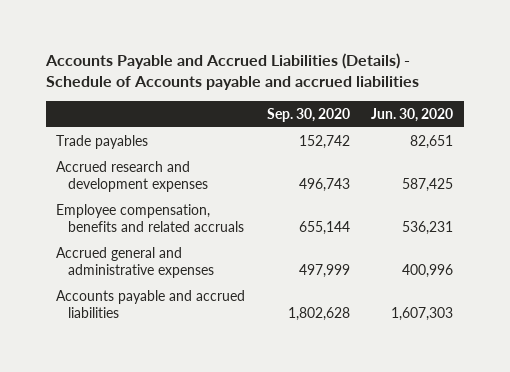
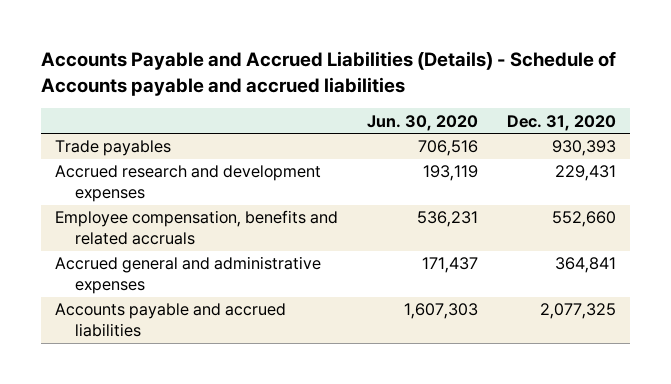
- | Sep. 30, 2020 | Jun. 30, 2020
+ | Jun. 30, 2020 | Dec. 31, 2020
- Trade payables | 152,742 | 82,651
- Accrued research and development expenses | 496,743 | 587,425
+ Trade payables | 706,516 | 930,393
+ Accrued research and development expenses | 193,119 | 229,431
- Accrued general and administrative expenses | 497,999 | 400,996
+ Accrued general and administrative expenses | 171,437 | 364,841

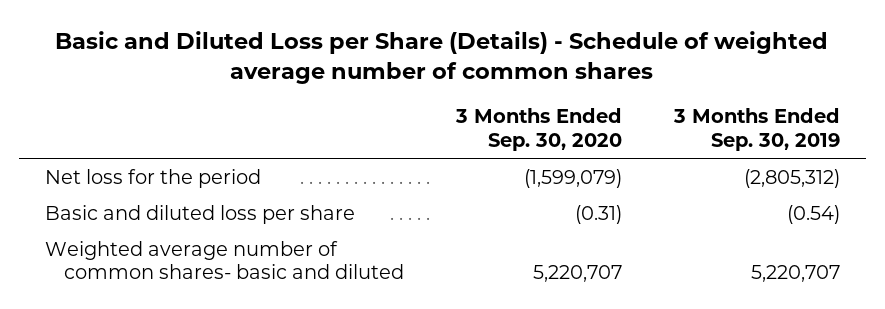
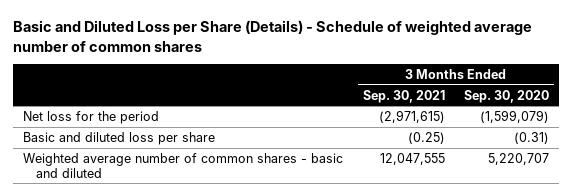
- | 3 Months Ended Sep. 30, 2020 | 3 Months Ended Sep. 30, 2019
+ | 3 Months Ended Sep. 30, 2021 | 3 Months Ended Sep. 30, 2020
- Weighted average number of common shares- basic and diluted | 5,220,707 | 5,220,707
+ Weighted average number of common shares - basic and diluted | 12,047,555 | 5,220,707

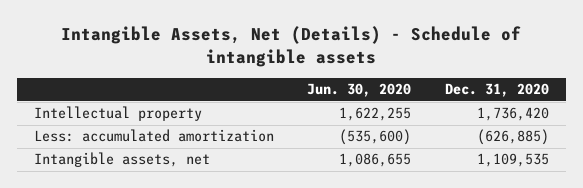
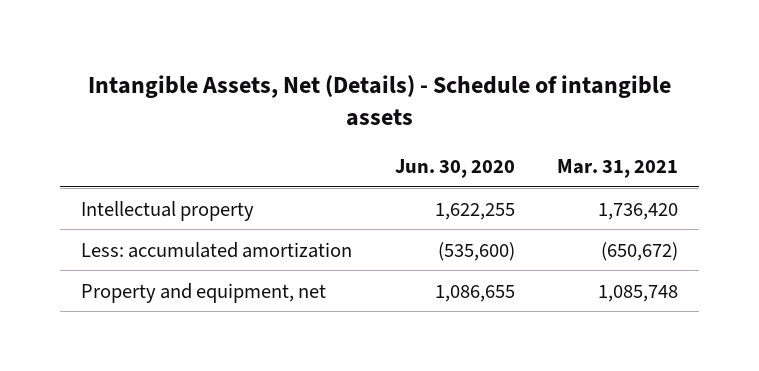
- | Jun. 30, 2020 | Dec. 31, 2020
+ | Jun. 30, 2020 | Mar. 31, 2021
- Intangible assets, net | 1,086,655 | 1,109,535
+ Property and equipment, net | 1,086,655 | 1,085,748

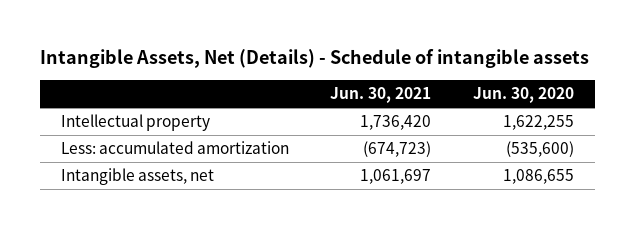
- | Jun. 30, 2020 | Mar. 31, 2021
+ | Jun. 30, 2021 | Jun. 30, 2020
- Property and equipment, net | 1,086,655 | 1,085,748
+ Intangible assets, net | 1,061,697 | 1,086,655

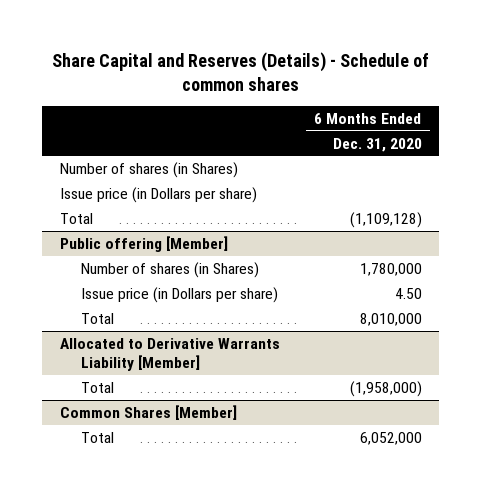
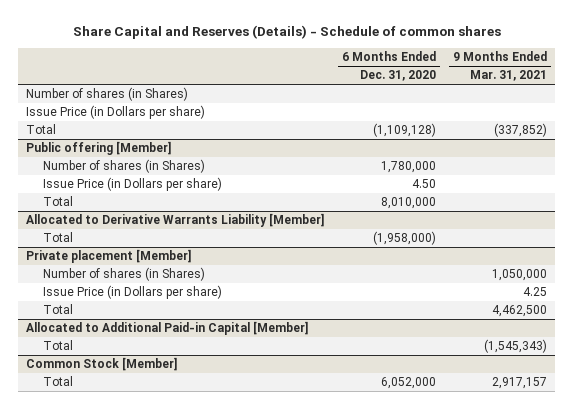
- | 6 Months Ended Dec. 31, 2020
+ | 6 Months Ended Dec. 31, 2020 | 9 Months Ended Mar. 31, 2021
- Issue price (in Dollars per share)
+ Issue Price (in Dollars per share)
@ Public offering [Member]
- Issue price (in Dollars per share) | 4.50
+ Issue Price (in Dollars per share) | 4.50 |
- Common Shares [Member]
+ Private placement [Member]
+ Number of shares (in Shares) | | 1,050,000
+ Issue Price (in Dollars per share) | | 4.25
+ Total | | 4,462,500
+ Allocated to Additional Paid-in Capital [Member]
+ Total | | (1,545,343)
+ Common Stock [Member]

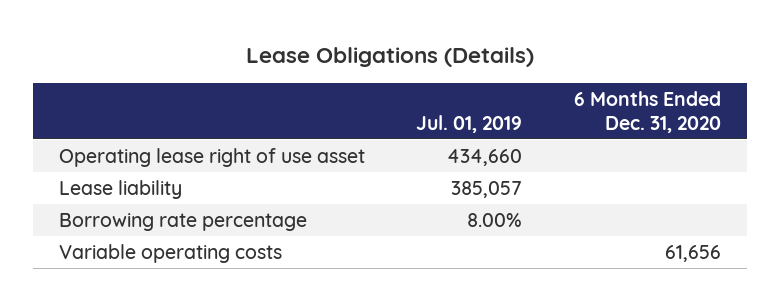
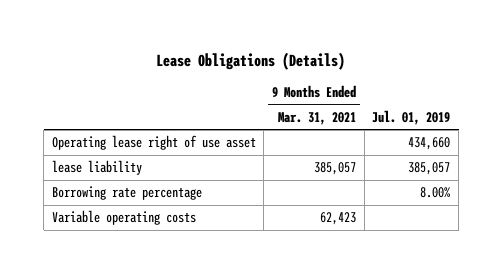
- | Jul. 01, 2019 | 6 Months Ended Dec. 31, 2020
+ | 9 Months Ended Mar. 31, 2021 | Jul. 01, 2019
- Lease liability | 385,057 |
+ lease liability | 385,057 | 385,057

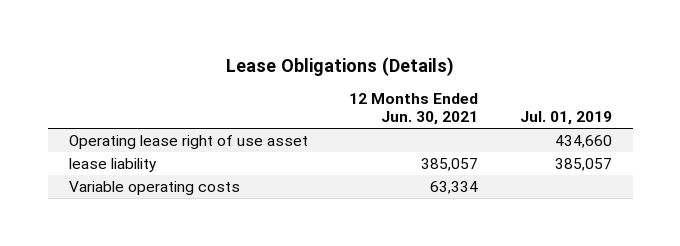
- | 9 Months Ended Mar. 31, 2021 | Jul. 01, 2019
+ | 12 Months Ended Jun. 30, 2021 | Jul. 01, 2019
- Borrowing rate percentage | | 8.00%

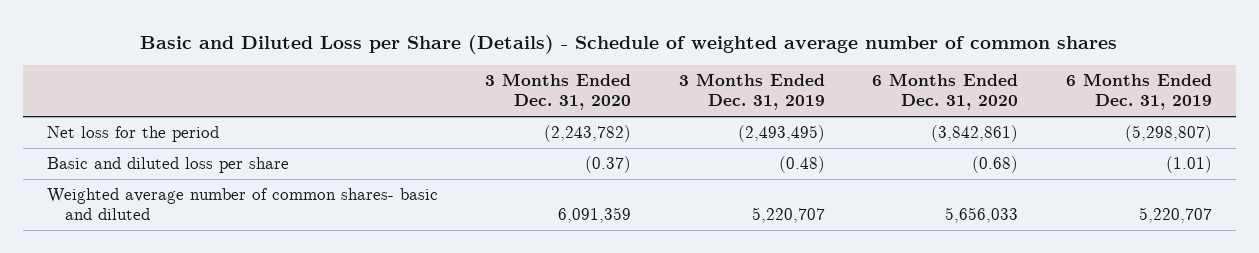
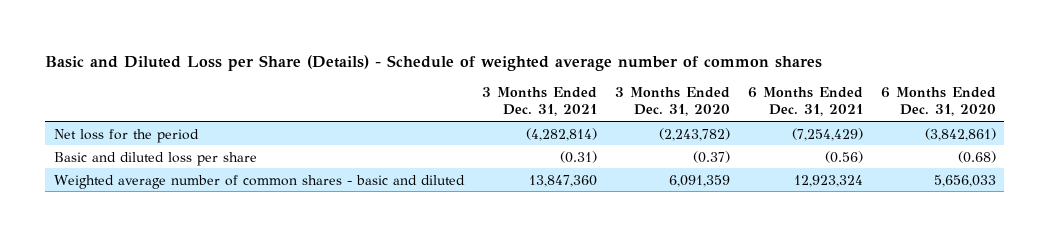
- | 3 Months Ended Dec. 31, 2020 | 3 Months Ended Dec. 31, 2019 | 6 Months Ended Dec. 31, 2020 | 6 Months Ended Dec. 31, 2019
+ | 3 Months Ended Dec. 31, 2021 | 3 Months Ended Dec. 31, 2020 | 6 Months Ended Dec. 31, 2021 | 6 Months Ended Dec. 31, 2020
- Weighted average number of common shares- basic and diluted | 6,091,359 | 5,220,707 | 5,656,033 | 5,220,707
+ Weighted average number of common shares - basic and diluted | 13,847,360 | 6,091,359 | 12,923,324 | 5,656,033

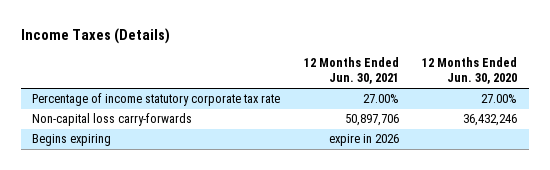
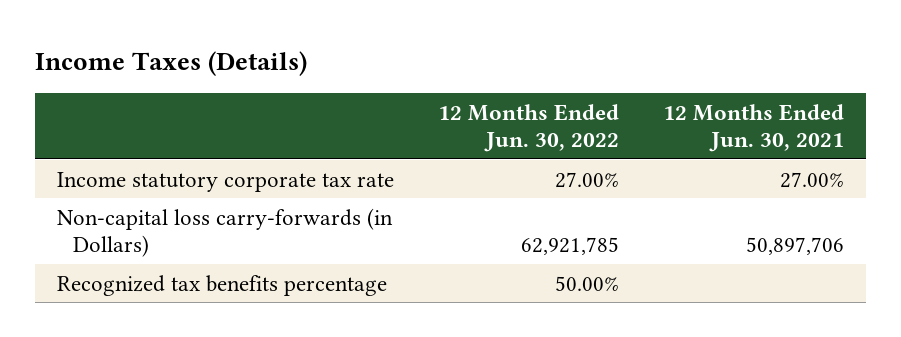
- | 12 Months Ended Jun. 30, 2021 | 12 Months Ended Jun. 30, 2020
+ | 12 Months Ended Jun. 30, 2022 | 12 Months Ended Jun. 30, 2021
- Percentage of income statutory corporate tax rate | 27.00% | 27.00%
- Non-capital loss carry-forwards | 50,897,706 | 36,432,246
- Begins expiring | expire in 2026 |
+ Income statutory corporate tax rate | 27.00% | 27.00%
+ Non-capital loss carry-forwards (in Dollars) | 62,921,785 | 50,897,706
+ Recognized tax benefits percentage | 50.00% |

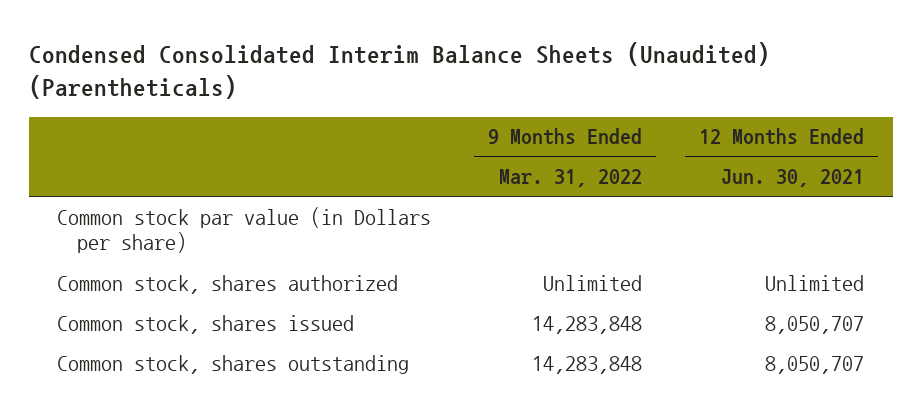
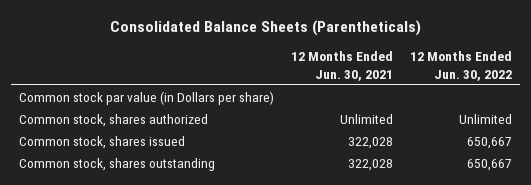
- Condensed Consolidated Interim Balance Sheets (Unaudited) (Parentheticals)
+ Consolidated Balance Sheets (Parentheticals)
- | 9 Months Ended Mar. 31, 2022 | 12 Months Ended Jun. 30, 2021
+ | 12 Months Ended Jun. 30, 2021 | 12 Months Ended Jun. 30, 2022
- Common stock, shares issued | 14,283,848 | 8,050,707
- Common stock, shares outstanding | 14,283,848 | 8,050,707
+ Common stock, shares issued | 322,028 | 650,667
+ Common stock, shares outstanding | 322,028 | 650,667

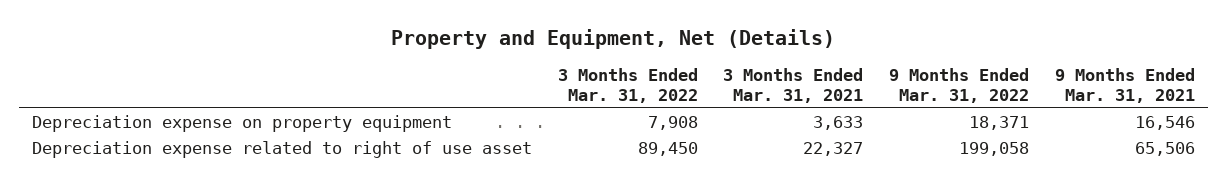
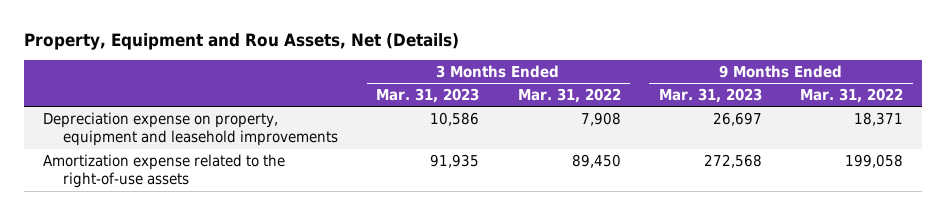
- Property and Equipment, Net (Details)
+ Property, Equipment and Rou Assets, Net (Details)
- | 3 Months Ended Mar. 31, 2022 | 3 Months Ended Mar. 31, 2021 | 9 Months Ended Mar. 31, 2022 | 9 Months Ended Mar. 31, 2021
+ | 3 Months Ended Mar. 31, 2023 | 3 Months Ended Mar. 31, 2022 | 9 Months Ended Mar. 31, 2023 | 9 Months Ended Mar. 31, 2022
- Depreciation expense on property equipment | 7,908 | 3,633 | 18,371 | 16,546
- Depreciation expense related to right of use asset | 89,450 | 22,327 | 199,058 | 65,506
+ Depreciation expense on property, equipment and leasehold improvements | 10,586 | 7,908 | 26,697 | 18,371
+ Amortization expense related to the right-of-use assets | 91,935 | 89,450 | 272,568 | 199,058

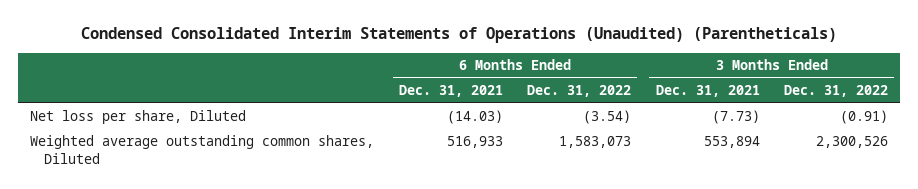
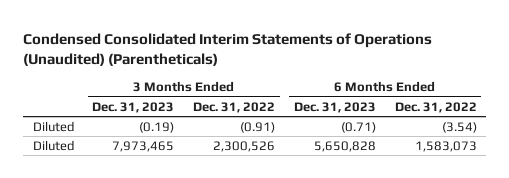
- | 6 Months Ended Dec. 31, 2021 | 6 Months Ended Dec. 31, 2022 | 3 Months Ended Dec. 31, 2021 | 3 Months Ended Dec. 31, 2022
+ | 3 Months Ended Dec. 31, 2023 | 3 Months Ended Dec. 31, 2022 | 6 Months Ended Dec. 31, 2023 | 6 Months Ended Dec. 31, 2022
- Net loss per share, Diluted | (14.03) | (3.54) | (7.73) | (0.91)
- Weighted average outstanding common shares, Diluted | 516,933 | 1,583,073 | 553,894 | 2,300,526
+ Diluted | (0.19) | (0.91) | (0.71) | (3.54)
+ Diluted | 7,973,465 | 2,300,526 | 5,650,828 | 1,583,073

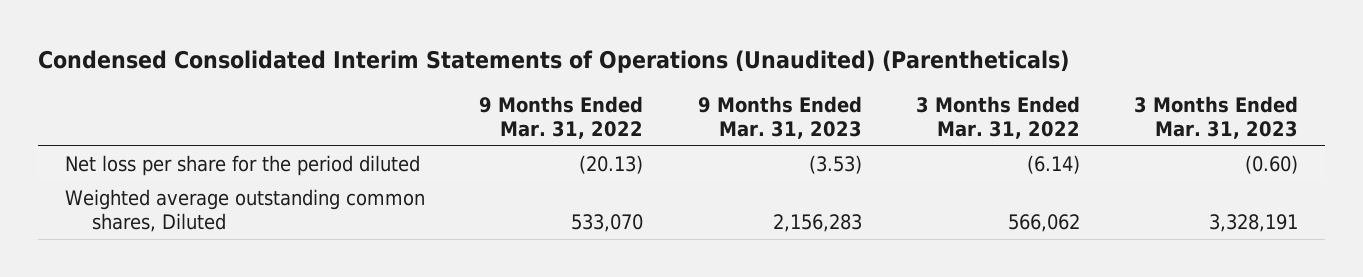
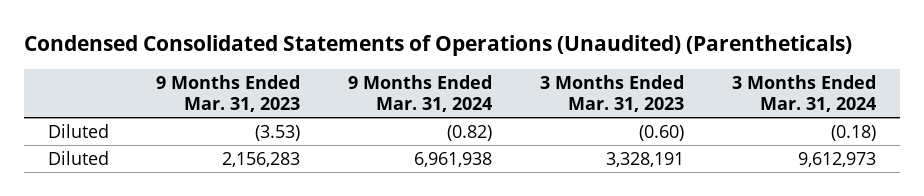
- Condensed Consolidated Interim Statements of Operations (Unaudited) (Parentheticals)
+ Condensed Consolidated Statements of Operations (Unaudited) (Parentheticals)
- | 9 Months Ended Mar. 31, 2022 | 9 Months Ended Mar. 31, 2023 | 3 Months Ended Mar. 31, 2022 | 3 Months Ended Mar. 31, 2023
+ | 9 Months Ended Mar. 31, 2023 | 9 Months Ended Mar. 31, 2024 | 3 Months Ended Mar. 31, 2023 | 3 Months Ended Mar. 31, 2024
- Net loss per share for the period diluted | (20.13) | (3.53) | (6.14) | (0.60)
- Weighted average outstanding common shares, Diluted | 533,070 | 2,156,283 | 566,062 | 3,328,191
+ Diluted | (3.53) | (0.82) | (0.60) | (0.18)
+ Diluted | 2,156,283 | 6,961,938 | 3,328,191 | 9,612,973

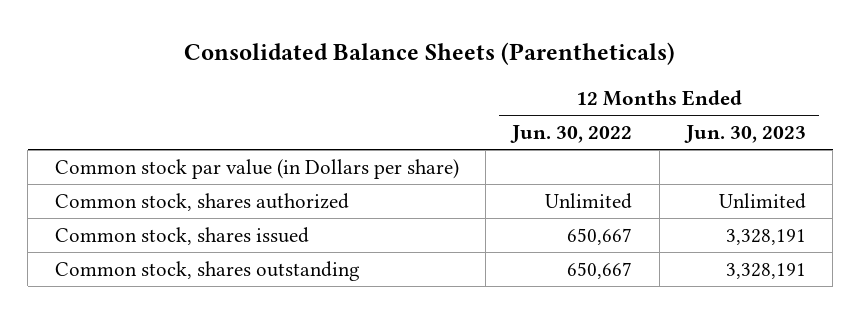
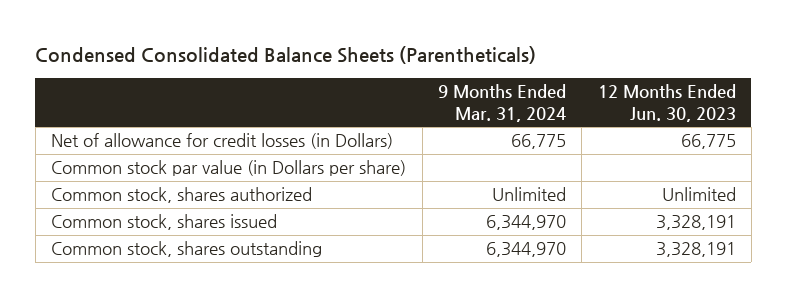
- Consolidated Balance Sheets (Parentheticals)
+ Condensed Consolidated Balance Sheets (Parentheticals)
- | 12 Months Ended Jun. 30, 2022 | 12 Months Ended Jun. 30, 2023
+ | 9 Months Ended Mar. 31, 2024 | 12 Months Ended Jun. 30, 2023
+ Net of allowance for credit losses (in Dollars) | 66,775 | 66,775

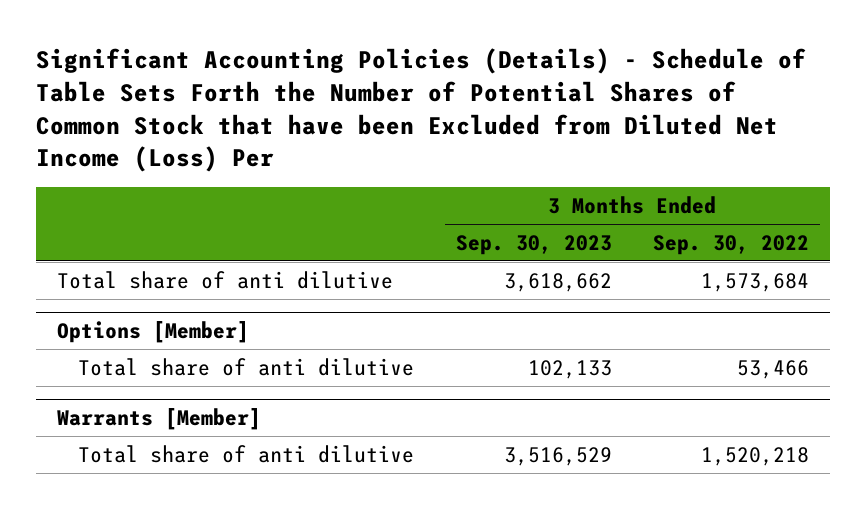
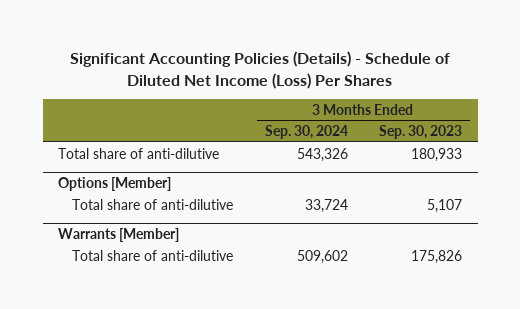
- Significant Accounting Policies (Details) - Schedule of Table Sets Forth the Number of Potential Shares of Common Stock that have been Excluded from Diluted Net Income (Loss) Per
+ Significant Accounting Policies (Details) - Schedule of Diluted Net Income (Loss) Per Shares
- | 3 Months Ended Sep. 30, 2023 | 3 Months Ended Sep. 30, 2022
+ | 3 Months Ended Sep. 30, 2024 | 3 Months Ended Sep. 30, 2023
- Total share of anti dilutive | 3,618,662 | 1,573,684
+ Total share of anti-dilutive | 543,326 | 180,933
@ Options [Member]
- Total share of anti dilutive | 102,133 | 53,466
+ Total share of anti-dilutive | 33,724 | 5,107
@ Warrants [Member]
- Total share of anti dilutive | 3,516,529 | 1,520,218
+ Total share of anti-dilutive | 509,602 | 175,826

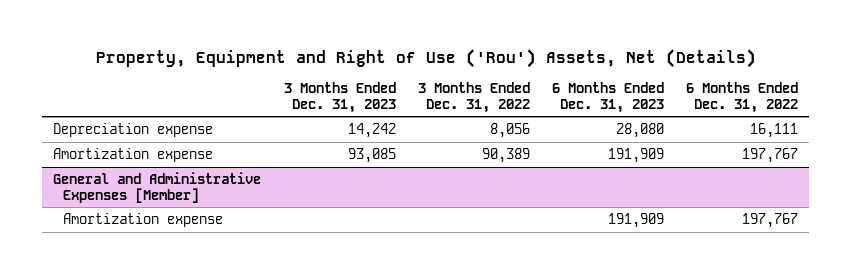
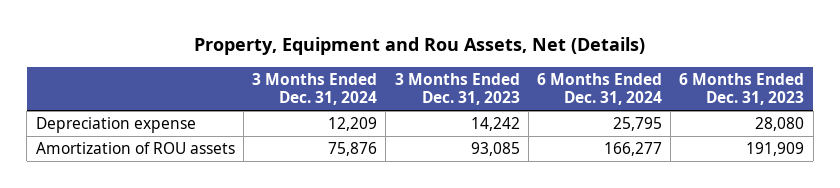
- Property, Equipment and Right of Use ('Rou') Assets, Net (Details)
+ Property, Equipment and Rou Assets, Net (Details)
- | 3 Months Ended Dec. 31, 2023 | 3 Months Ended Dec. 31, 2022 | 6 Months Ended Dec. 31, 2023 | 6 Months Ended Dec. 31, 2022
+ | 3 Months Ended Dec. 31, 2024 | 3 Months Ended Dec. 31, 2023 | 6 Months Ended Dec. 31, 2024 | 6 Months Ended Dec. 31, 2023
- Amortization expense | 93,085 | 90,389 | 191,909 | 197,767
- General and Administrative Expenses [Member]
- Amortization expense | | | 191,909 | 197,767
+ Amortization of ROU assets | 75,876 | 93,085 | 166,277 | 191,909

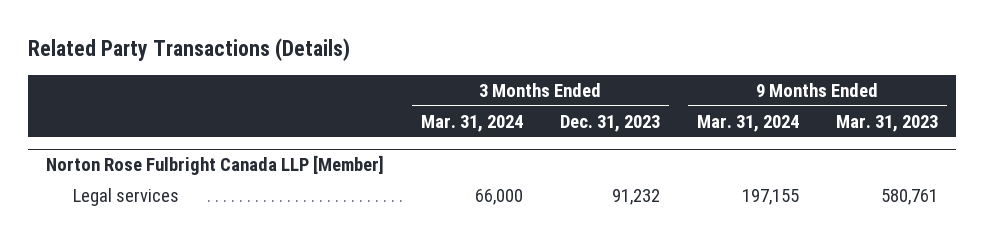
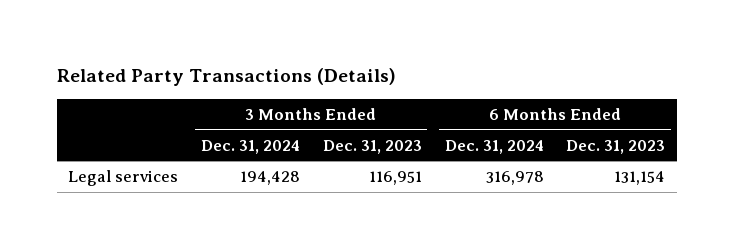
- | 3 Months Ended Mar. 31, 2024 | 3 Months Ended Dec. 31, 2023 | 9 Months Ended Mar. 31, 2024 | 9 Months Ended Mar. 31, 2023
+ | 3 Months Ended Dec. 31, 2024 | 3 Months Ended Dec. 31, 2023 | 6 Months Ended Dec. 31, 2024 | 6 Months Ended Dec. 31, 2023
- Norton Rose Fulbright Canada LLP [Member]
- Legal services | 66,000 | 91,232 | 197,155 | 580,761
+ Legal services | 194,428 | 116,951 | 316,978 | 131,154

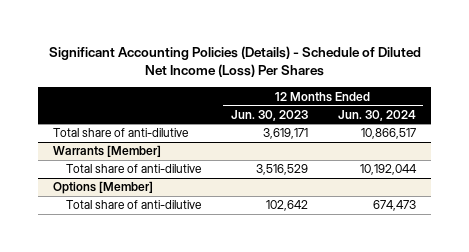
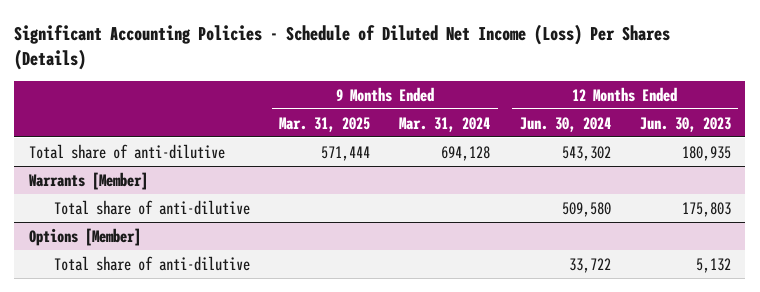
- Significant Accounting Policies (Details) - Schedule of Diluted Net Income (Loss) Per Shares
+ Significant Accounting Policies - Schedule of Diluted Net Income (Loss) Per Shares (Details)
- | 12 Months Ended Jun. 30, 2023 | 12 Months Ended Jun. 30, 2024
+ | 9 Months Ended Mar. 31, 2025 | 9 Months Ended Mar. 31, 2024 | 12 Months Ended Jun. 30, 2024 | 12 Months Ended Jun. 30, 2023
- Total share of anti-dilutive | 3,619,171 | 10,866,517
+ Total share of anti-dilutive | 571,444 | 694,128 | 543,302 | 180,935
@ Warrants [Member]
- Total share of anti-dilutive | 3,516,529 | 10,192,044
+ Total share of anti-dilutive | | | 509,580 | 175,803
@ Options [Member]
- Total share of anti-dilutive | 102,642 | 674,473
+ Total share of anti-dilutive | | | 33,722 | 5,132

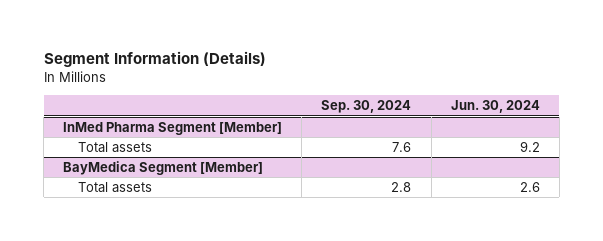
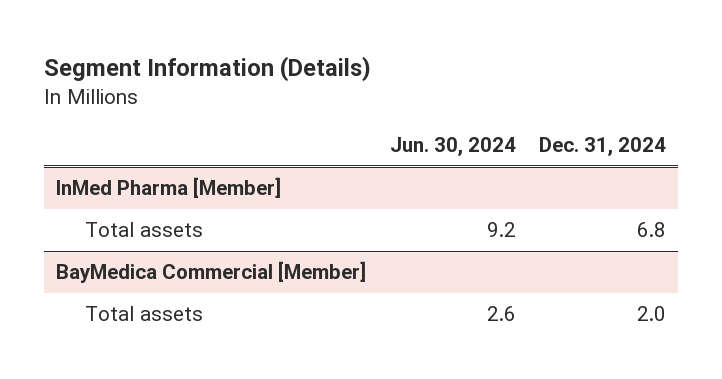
- | Sep. 30, 2024 | Jun. 30, 2024
+ | Jun. 30, 2024 | Dec. 31, 2024
- InMed Pharma Segment [Member]
+ InMed Pharma [Member]
- BayMedica Segment [Member]
+ BayMedica Commercial [Member]

